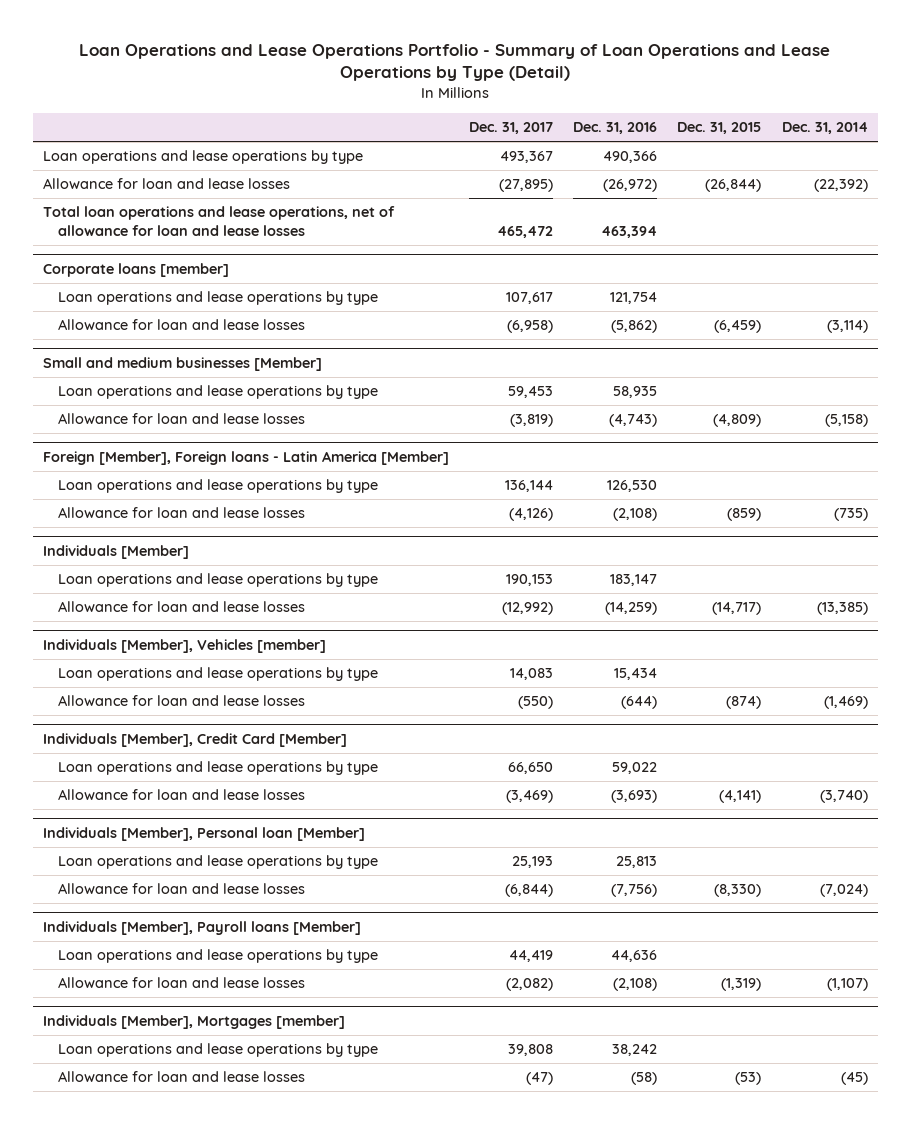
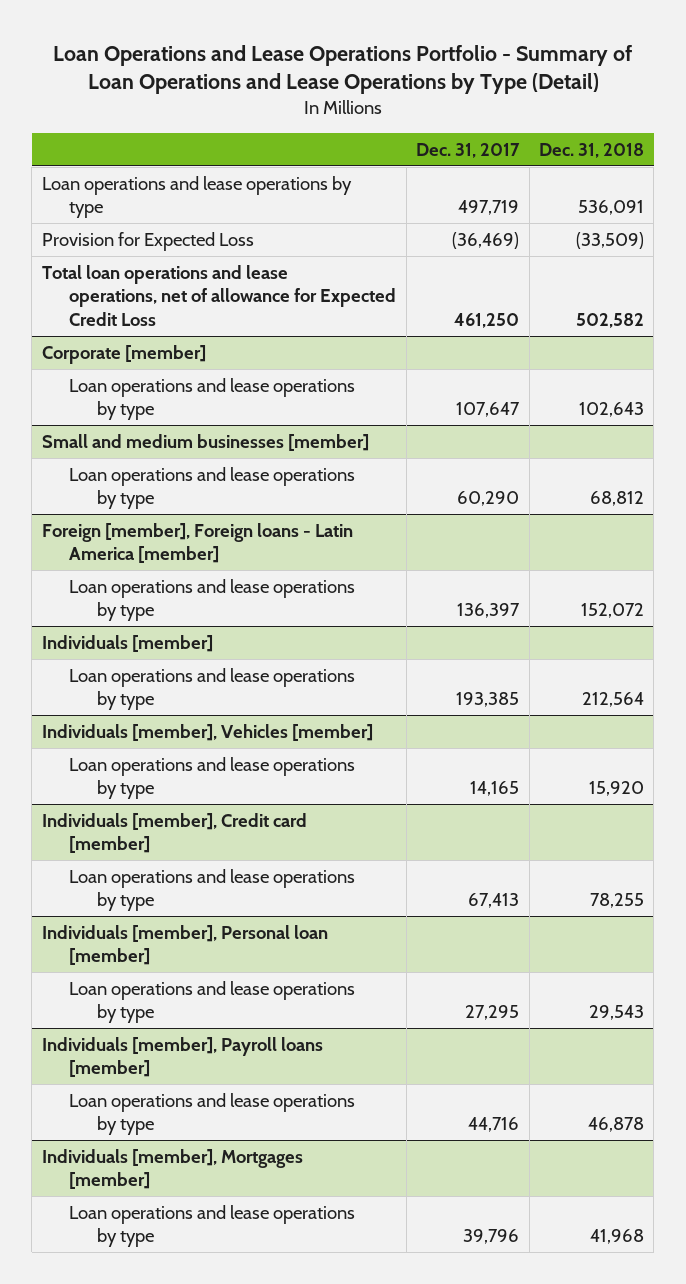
- | Dec. 31, 2017 | Dec. 31, 2016 | Dec. 31, 2015 | Dec. 31, 2014
+ | Dec. 31, 2017 | Dec. 31, 2018
- Loan operations and lease operations by type | 493,367 | 490,366 | |
- Allowance for loan and lease losses | (27,895) | (26,972) | (26,844) | (22,392)
- Total loan operations and lease operations, net of allowance for loan and lease losses | 465,472 | 463,394 | |
- Corporate loans [member]
- Loan operations and lease operations by type | 107,617 | 121,754 | |
- Allowance for loan and lease losses | (6,958) | (5,862) | (6,459) | (3,114)
- Small and medium businesses [Member]
- Loan operations and lease operations by type | 59,453 | 58,935 | |
- Allowance for loan and lease losses | (3,819) | (4,743) | (4,809) | (5,158)
- Foreign [Member], Foreign loans - Latin America [Member]
- Loan operations and lease operations by type | 136,144 | 126,530 | |
- Allowance for loan and lease losses | (4,126) | (2,108) | (859) | (735)
- Individuals [Member]
- Loan operations and lease operations by type | 190,153 | 183,147 | |
- Allowance for loan and lease losses | (12,992) | (14,259) | (14,717) | (13,385)
- Individuals [Member], Vehicles [member]
- Loan operations and lease operations by type | 14,083 | 15,434 | |
- Allowance for loan and lease losses | (550) | (644) | (874) | (1,469)
- Individuals [Member], Credit Card [Member]
- Loan operations and lease operations by type | 66,650 | 59,022 | |
- Allowance for loan and lease losses | (3,469) | (3,693) | (4,141) | (3,740)
- Individuals [Member], Personal loan [Member]
- Loan operations and lease operations by type | 25,193 | 25,813 | |
- Allowance for loan and lease losses | (6,844) | (7,756) | (8,330) | (7,024)
- Individuals [Member], Payroll loans [Member]
- Loan operations and lease operations by type | 44,419 | 44,636 | |
- Allowance for loan and lease losses | (2,082) | (2,108) | (1,319) | (1,107)
- Individuals [Member], Mortgages [member]
- Loan operations and lease operations by type | 39,808 | 38,242 | |
- Allowance for loan and lease losses | (47) | (58) | (53) | (45)
+ Loan operations and lease operations by type | 497,719 | 536,091
+ Provision for Expected Loss | (36,469) | (33,509)
+ Total loan operations and lease operations, net of allowance for Expected Credit Loss | 461,250 | 502,582
+ Corporate [member]
+ Loan operations and lease operations by type | 107,647 | 102,643
+ Small and medium businesses [member]
+ Loan operations and lease operations by type | 60,290 | 68,812
+ Foreign [member], Foreign loans - Latin America [member]
+ Loan operations and lease operations by type | 136,397 | 152,072
+ Individuals [member]
+ Loan operations and lease operations by type | 193,385 | 212,564
+ Individuals [member], Vehicles [member]
+ Loan operations and lease operations by type | 14,165 | 15,920
+ Individuals [member], Credit card [member]
+ Loan operations and lease operations by type | 67,413 | 78,255
+ Individuals [member], Personal loan [member]
+ Loan operations and lease operations by type | 27,295 | 29,543
+ Individuals [member], Payroll loans [member]
+ Loan operations and lease operations by type | 44,716 | 46,878
+ Individuals [member], Mortgages [member]
+ Loan operations and lease operations by type | 39,796 | 41,968

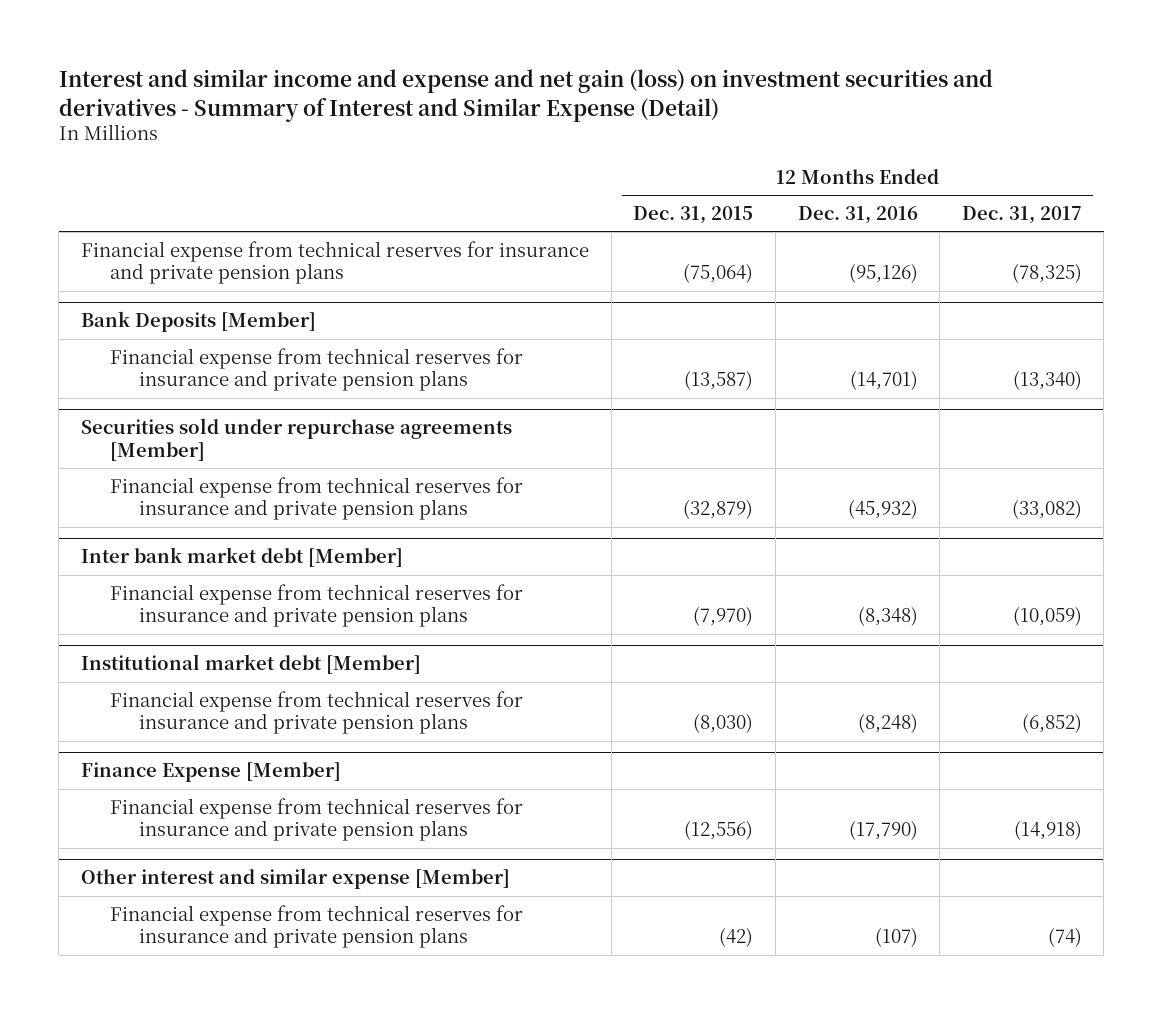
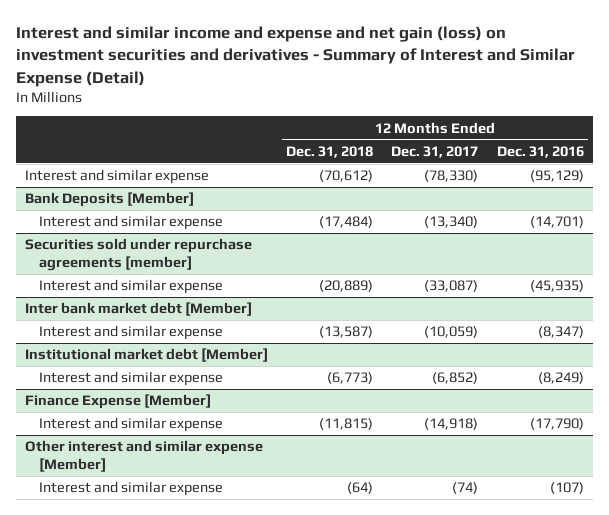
- | 12 Months Ended Dec. 31, 2015 | 12 Months Ended Dec. 31, 2016 | 12 Months Ended Dec. 31, 2017
+ | 12 Months Ended Dec. 31, 2018 | 12 Months Ended Dec. 31, 2017 | 12 Months Ended Dec. 31, 2016
- Financial expense from technical reserves for insurance and private pension plans | (75,064) | (95,126) | (78,325)
+ Interest and similar expense | (70,612) | (78,330) | (95,129)
@ Bank Deposits [Member]
- Financial expense from technical reserves for insurance and private pension plans | (13,587) | (14,701) | (13,340)
- Securities sold under repurchase agreements [Member]
- Financial expense from technical reserves for insurance and private pension plans | (32,879) | (45,932) | (33,082)
@ Bank Deposits [Member]
+ Interest and similar expense | (17,484) | (13,340) | (14,701)
+ Securities sold under repurchase agreements [member]
+ Interest and similar expense | (20,889) | (33,087) | (45,935)
@ Inter bank market debt [Member]
- Financial expense from technical reserves for insurance and private pension plans | (7,970) | (8,348) | (10,059)
+ Interest and similar expense | (13,587) | (10,059) | (8,347)
@ Institutional market debt [Member]
- Financial expense from technical reserves for insurance and private pension plans | (8,030) | (8,248) | (6,852)
+ Interest and similar expense | (6,773) | (6,852) | (8,249)
@ Finance Expense [Member]
- Financial expense from technical reserves for insurance and private pension plans | (12,556) | (17,790) | (14,918)
+ Interest and similar expense | (11,815) | (14,918) | (17,790)
@ Other interest and similar expense [Member]
- Financial expense from technical reserves for insurance and private pension plans | (42) | (107) | (74)
+ Interest and similar expense | (64) | (74) | (107)

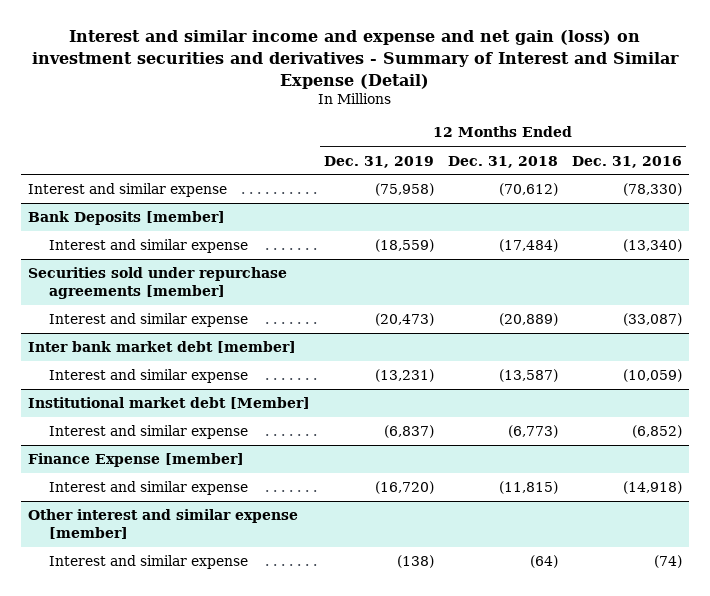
- | 12 Months Ended Dec. 31, 2018 | 12 Months Ended Dec. 31, 2017 | 12 Months Ended Dec. 31, 2016
+ | 12 Months Ended Dec. 31, 2019 | 12 Months Ended Dec. 31, 2018 | 12 Months Ended Dec. 31, 2016
- Interest and similar expense | (70,612) | (78,330) | (95,129)
- Bank Deposits [Member]
- Interest and similar expense | (17,484) | (13,340) | (14,701)
+ Interest and similar expense | (75,958) | (70,612) | (78,330)
+ Bank Deposits [member]
+ Interest and similar expense | (18,559) | (17,484) | (13,340)
@ Securities sold under repurchase agreements [member]
- Interest and similar expense | (20,889) | (33,087) | (45,935)
- Inter bank market debt [Member]
- Interest and similar expense | (13,587) | (10,059) | (8,347)
@ Securities sold under repurchase agreements [member]
+ Interest and similar expense | (20,473) | (20,889) | (33,087)
+ Inter bank market debt [member]
+ Interest and similar expense | (13,231) | (13,587) | (10,059)
@ Institutional market debt [Member]
- Interest and similar expense | (6,773) | (6,852) | (8,249)
- Finance Expense [Member]
- Interest and similar expense | (11,815) | (14,918) | (17,790)
- Other interest and similar expense [Member]
- Interest and similar expense | (64) | (74) | (107)
@ Institutional market debt [Member]
+ Interest and similar expense | (6,837) | (6,773) | (6,852)
+ Finance Expense [member]
+ Interest and similar expense | (16,720) | (11,815) | (14,918)
+ Other interest and similar expense [member]
+ Interest and similar expense | (138) | (64) | (74)

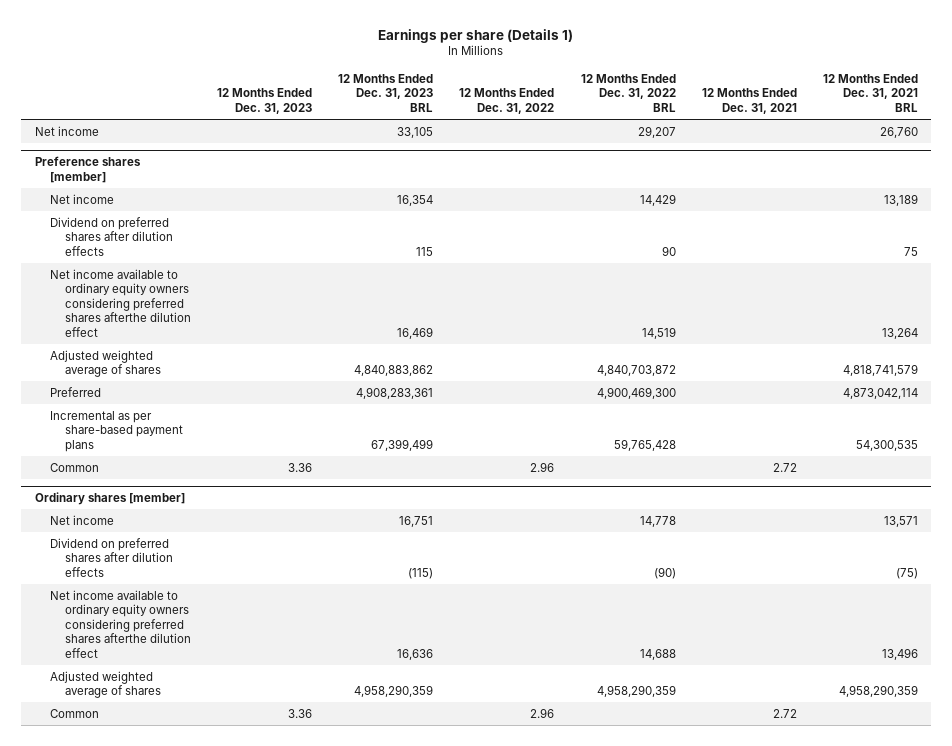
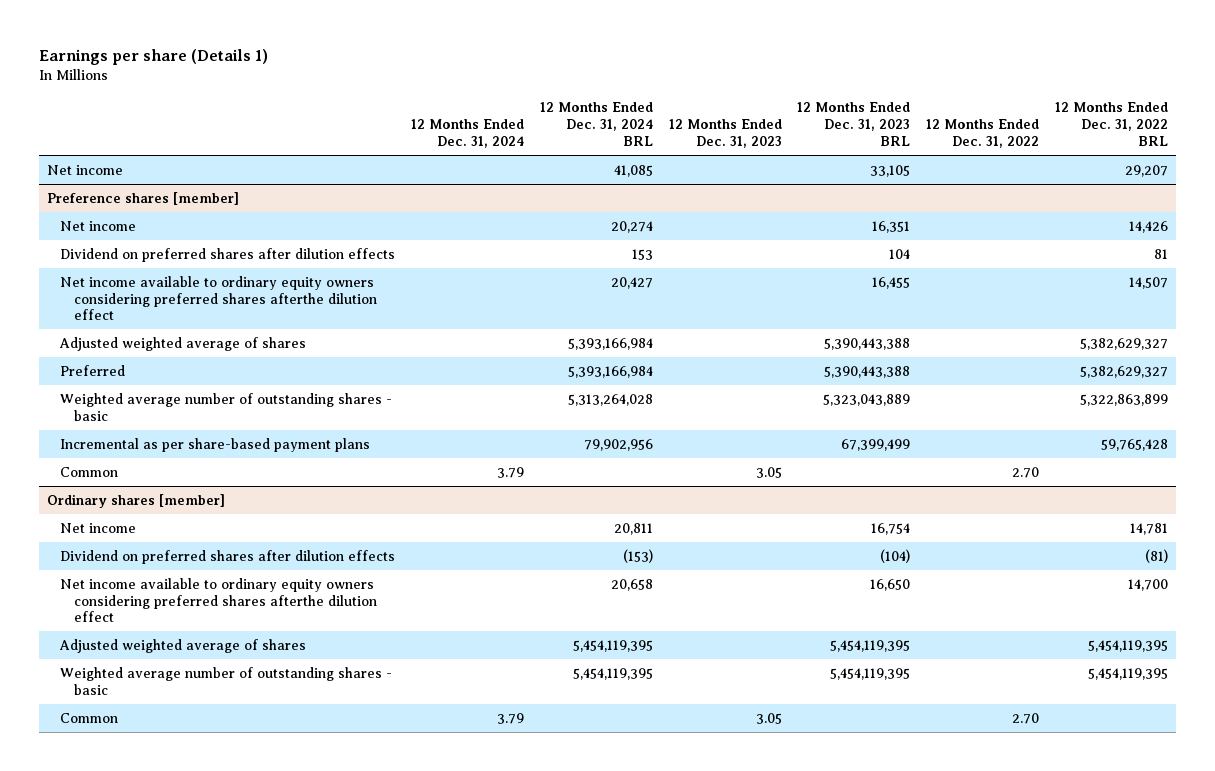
- | 12 Months Ended Dec. 31, 2023 | 12 Months Ended Dec. 31, 2023 BRL | 12 Months Ended Dec. 31, 2022 | 12 Months Ended Dec. 31, 2022 BRL | 12 Months Ended Dec. 31, 2021 | 12 Months Ended Dec. 31, 2021 BRL
+ | 12 Months Ended Dec. 31, 2024 | 12 Months Ended Dec. 31, 2024 BRL | 12 Months Ended Dec. 31, 2023 | 12 Months Ended Dec. 31, 2023 BRL | 12 Months Ended Dec. 31, 2022 | 12 Months Ended Dec. 31, 2022 BRL
@ Preference shares [member]
- Net income | | 16,354 | | 14,429 | | 13,189
- Dividend on preferred shares after dilution effects | | 115 | | 90 | | 75
- Net income available to ordinary equity owners considering preferred shares afterthe dilution effect | | 16,469 | | 14,519 | | 13,264
- Adjusted weighted average of shares | | 4,840,883,862 | | 4,840,703,872 | | 4,818,741,579
- Preferred | | 4,908,283,361 | | 4,900,469,300 | | 4,873,042,114
+ Net income | | 20,274 | | 16,351 | | 14,426
+ Dividend on preferred shares after dilution effects | | 153 | | 104 | | 81
+ Net income available to ordinary equity owners considering preferred shares afterthe dilution effect | | 20,427 | | 16,455 | | 14,507
+ Adjusted weighted average of shares | | 5,393,166,984 | | 5,390,443,388 | | 5,382,629,327
+ Preferred | | 5,393,166,984 | | 5,390,443,388 | | 5,382,629,327
+ Weighted average number of outstanding shares - basic | | 5,313,264,028 | | 5,323,043,889 | | 5,322,863,899
- Common | 3.36 | | 2.96 | | 2.72 |
+ Common | 3.79 | | 3.05 | | 2.70 |
@ Ordinary shares [member]
- Net income | | 16,751 | | 14,778 | | 13,571
- Dividend on preferred shares after dilution effects | | (115) | | (90) | | (75)
- Net income available to ordinary equity owners considering preferred shares afterthe dilution effect | | 16,636 | | 14,688 | | 13,496
- Adjusted weighted average of shares | | 4,958,290,359 | | 4,958,290,359 | | 4,958,290,359
- Common | 3.36 | | 2.96 | | 2.72 |
+ Net income | | 20,811 | | 16,754 | | 14,781
+ Dividend on preferred shares after dilution effects | | (153) | | (104) | | (81)
+ Net income available to ordinary equity owners considering preferred shares afterthe dilution effect | | 20,658 | | 16,650 | | 14,700
+ Adjusted weighted average of shares | | 5,454,119,395 | | 5,454,119,395 | | 5,454,119,395
+ Weighted average number of outstanding shares - basic | | 5,454,119,395 | | 5,454,119,395 | | 5,454,119,395
+ Common | 3.79 | | 3.05 | | 2.70 |

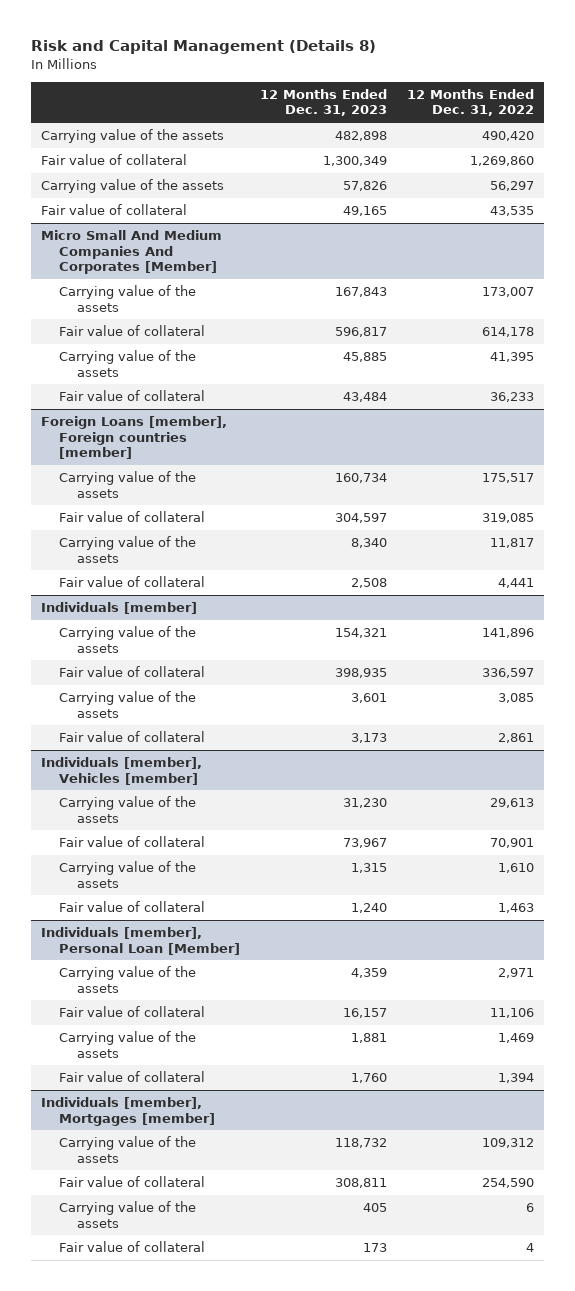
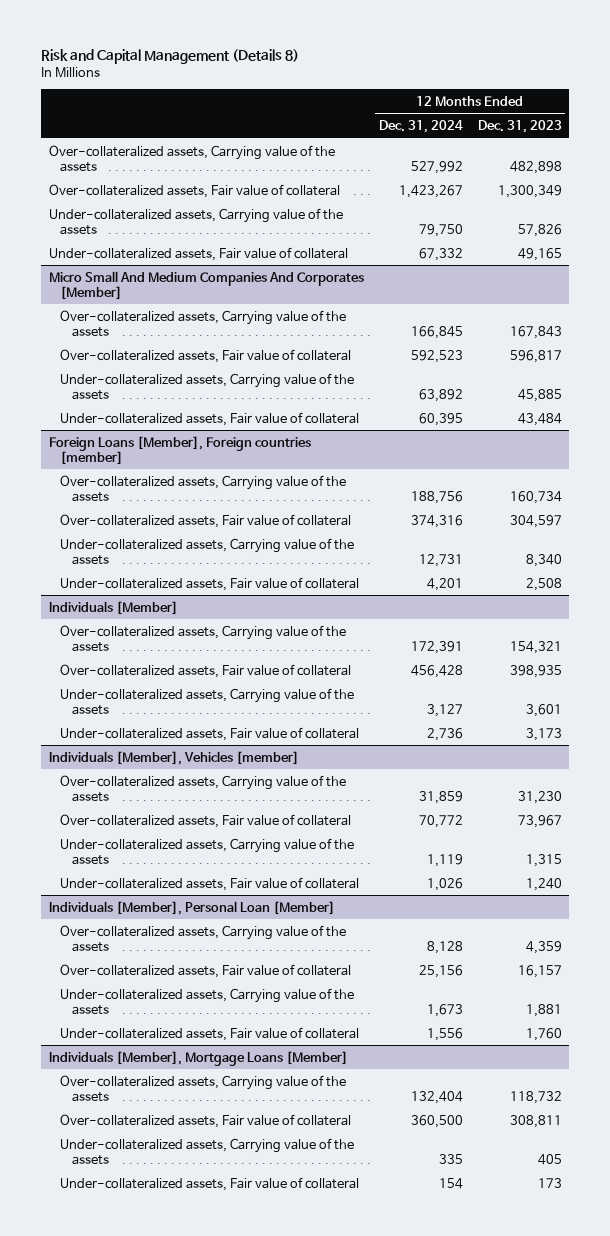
- | 12 Months Ended Dec. 31, 2023 | 12 Months Ended Dec. 31, 2022
+ | 12 Months Ended Dec. 31, 2024 | 12 Months Ended Dec. 31, 2023
- Carrying value of the assets | 482,898 | 490,420
- Fair value of collateral | 1,300,349 | 1,269,860
- Carrying value of the assets | 57,826 | 56,297
- Fair value of collateral | 49,165 | 43,535
+ Over-collateralized assets, Carrying value of the assets | 527,992 | 482,898
+ Over-collateralized assets, Fair value of collateral | 1,423,267 | 1,300,349
+ Under-collateralized assets, Carrying value of the assets | 79,750 | 57,826
+ Under-collateralized assets, Fair value of collateral | 67,332 | 49,165
@ Micro Small And Medium Companies And Corporates [Member]
- Carrying value of the assets | 167,843 | 173,007
- Fair value of collateral | 596,817 | 614,178
- Carrying value of the assets | 45,885 | 41,395
- Fair value of collateral | 43,484 | 36,233
- Foreign Loans [member], Foreign countries [member]
- Carrying value of the assets | 160,734 | 175,517
- Fair value of collateral | 304,597 | 319,085
- Carrying value of the assets | 8,340 | 11,817
- Fair value of collateral | 2,508 | 4,441
- Individuals [member]
- Carrying value of the assets | 154,321 | 141,896
- Fair value of collateral | 398,935 | 336,597
- Carrying value of the assets | 3,601 | 3,085
- Fair value of collateral | 3,173 | 2,861
- Individuals [member], Vehicles [member]
- Carrying value of the assets | 31,230 | 29,613
- Fair value of collateral | 73,967 | 70,901
- Carrying value of the assets | 1,315 | 1,610
- Fair value of collateral | 1,240 | 1,463
- Individuals [member], Personal Loan [Member]
- Carrying value of the assets | 4,359 | 2,971
- Fair value of collateral | 16,157 | 11,106
- Carrying value of the assets | 1,881 | 1,469
- Fair value of collateral | 1,760 | 1,394
- Individuals [member], Mortgages [member]
- Carrying value of the assets | 118,732 | 109,312
- Fair value of collateral | 308,811 | 254,590
- Carrying value of the assets | 405 | 6
- Fair value of collateral | 173 | 4
@ Micro Small And Medium Companies And Corporates [Member]
+ Over-collateralized assets, Carrying value of the assets | 166,845 | 167,843
+ Over-collateralized assets, Fair value of collateral | 592,523 | 596,817
+ Under-collateralized assets, Carrying value of the assets | 63,892 | 45,885
+ Under-collateralized assets, Fair value of collateral | 60,395 | 43,484
+ Foreign Loans [Member], Foreign countries [member]
+ Over-collateralized assets, Carrying value of the assets | 188,756 | 160,734
+ Over-collateralized assets, Fair value of collateral | 374,316 | 304,597
+ Under-collateralized assets, Carrying value of the assets | 12,731 | 8,340
+ Under-collateralized assets, Fair value of collateral | 4,201 | 2,508
+ Individuals [Member]
+ Over-collateralized assets, Carrying value of the assets | 172,391 | 154,321
+ Over-collateralized assets, Fair value of collateral | 456,428 | 398,935
+ Under-collateralized assets, Carrying value of the assets | 3,127 | 3,601
+ Under-collateralized assets, Fair value of collateral | 2,736 | 3,173
+ Individuals [Member], Vehicles [member]
+ Over-collateralized assets, Carrying value of the assets | 31,859 | 31,230
+ Over-collateralized assets, Fair value of collateral | 70,772 | 73,967
+ Under-collateralized assets, Carrying value of the assets | 1,119 | 1,315
+ Under-collateralized assets, Fair value of collateral | 1,026 | 1,240
+ Individuals [Member], Personal Loan [Member]
+ Over-collateralized assets, Carrying value of the assets | 8,128 | 4,359
+ Over-collateralized assets, Fair value of collateral | 25,156 | 16,157
+ Under-collateralized assets, Carrying value of the assets | 1,673 | 1,881
+ Under-collateralized assets, Fair value of collateral | 1,556 | 1,760
+ Individuals [Member], Mortgage Loans [Member]
+ Over-collateralized assets, Carrying value of the assets | 132,404 | 118,732
+ Over-collateralized assets, Fair value of collateral | 360,500 | 308,811
+ Under-collateralized assets, Carrying value of the assets | 335 | 405
+ Under-collateralized assets, Fair value of collateral | 154 | 173

